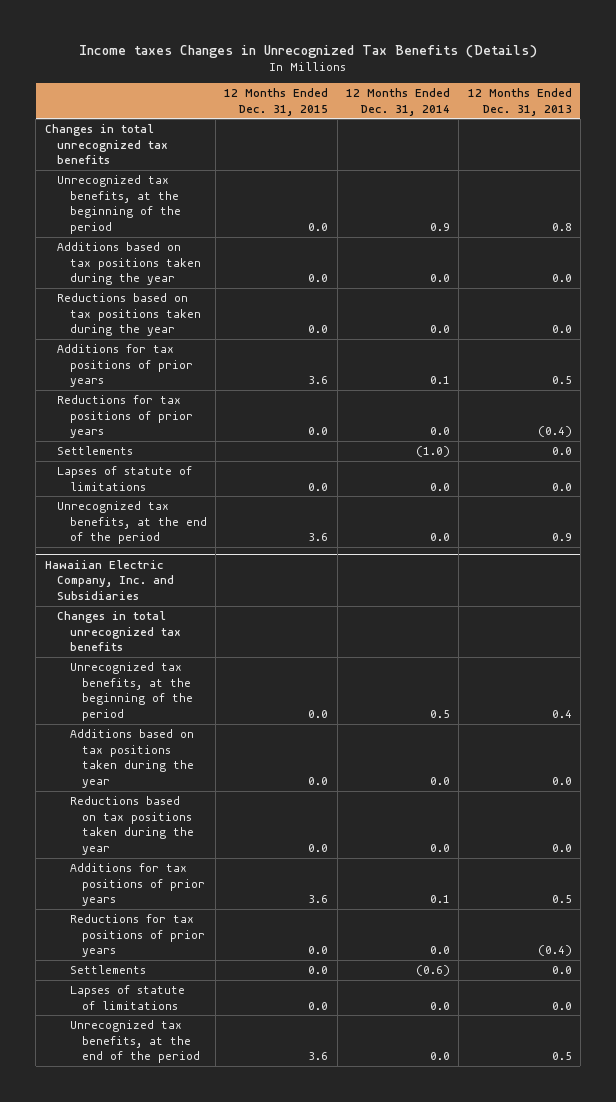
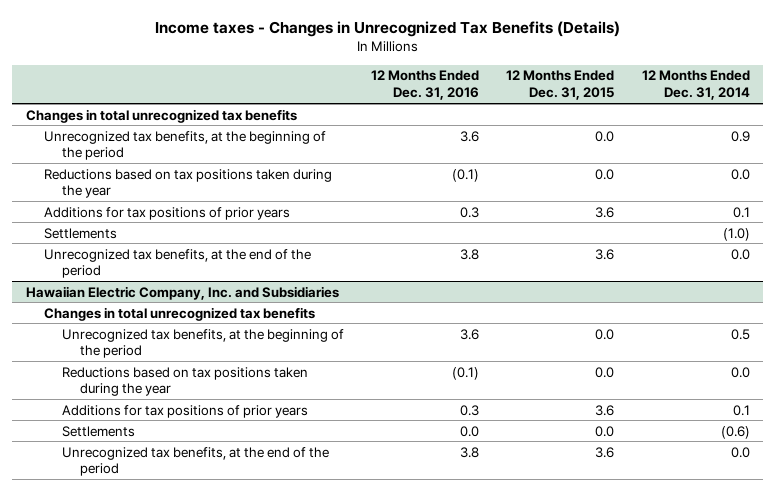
- Income taxes Changes in Unrecognized Tax Benefits (Details)
+ Income taxes - Changes in Unrecognized Tax Benefits (Details)
- | 12 Months Ended Dec. 31, 2015 | 12 Months Ended Dec. 31, 2014 | 12 Months Ended Dec. 31, 2013
+ | 12 Months Ended Dec. 31, 2016 | 12 Months Ended Dec. 31, 2015 | 12 Months Ended Dec. 31, 2014
- Additions based on tax positions taken during the year | 0.0 | 0.0 | 0.0
- Reductions for tax positions of prior years | 0.0 | 0.0 | (0.4)
- Lapses of statute of limitations | 0.0 | 0.0 | 0.0
@ Hawaiian Electric Company, Inc. and Subsidiaries
- Additions based on tax positions taken during the year | 0.0 | 0.0 | 0.0
- Reductions for tax positions of prior years | 0.0 | 0.0 | (0.4)
- Lapses of statute of limitations | 0.0 | 0.0 | 0.0

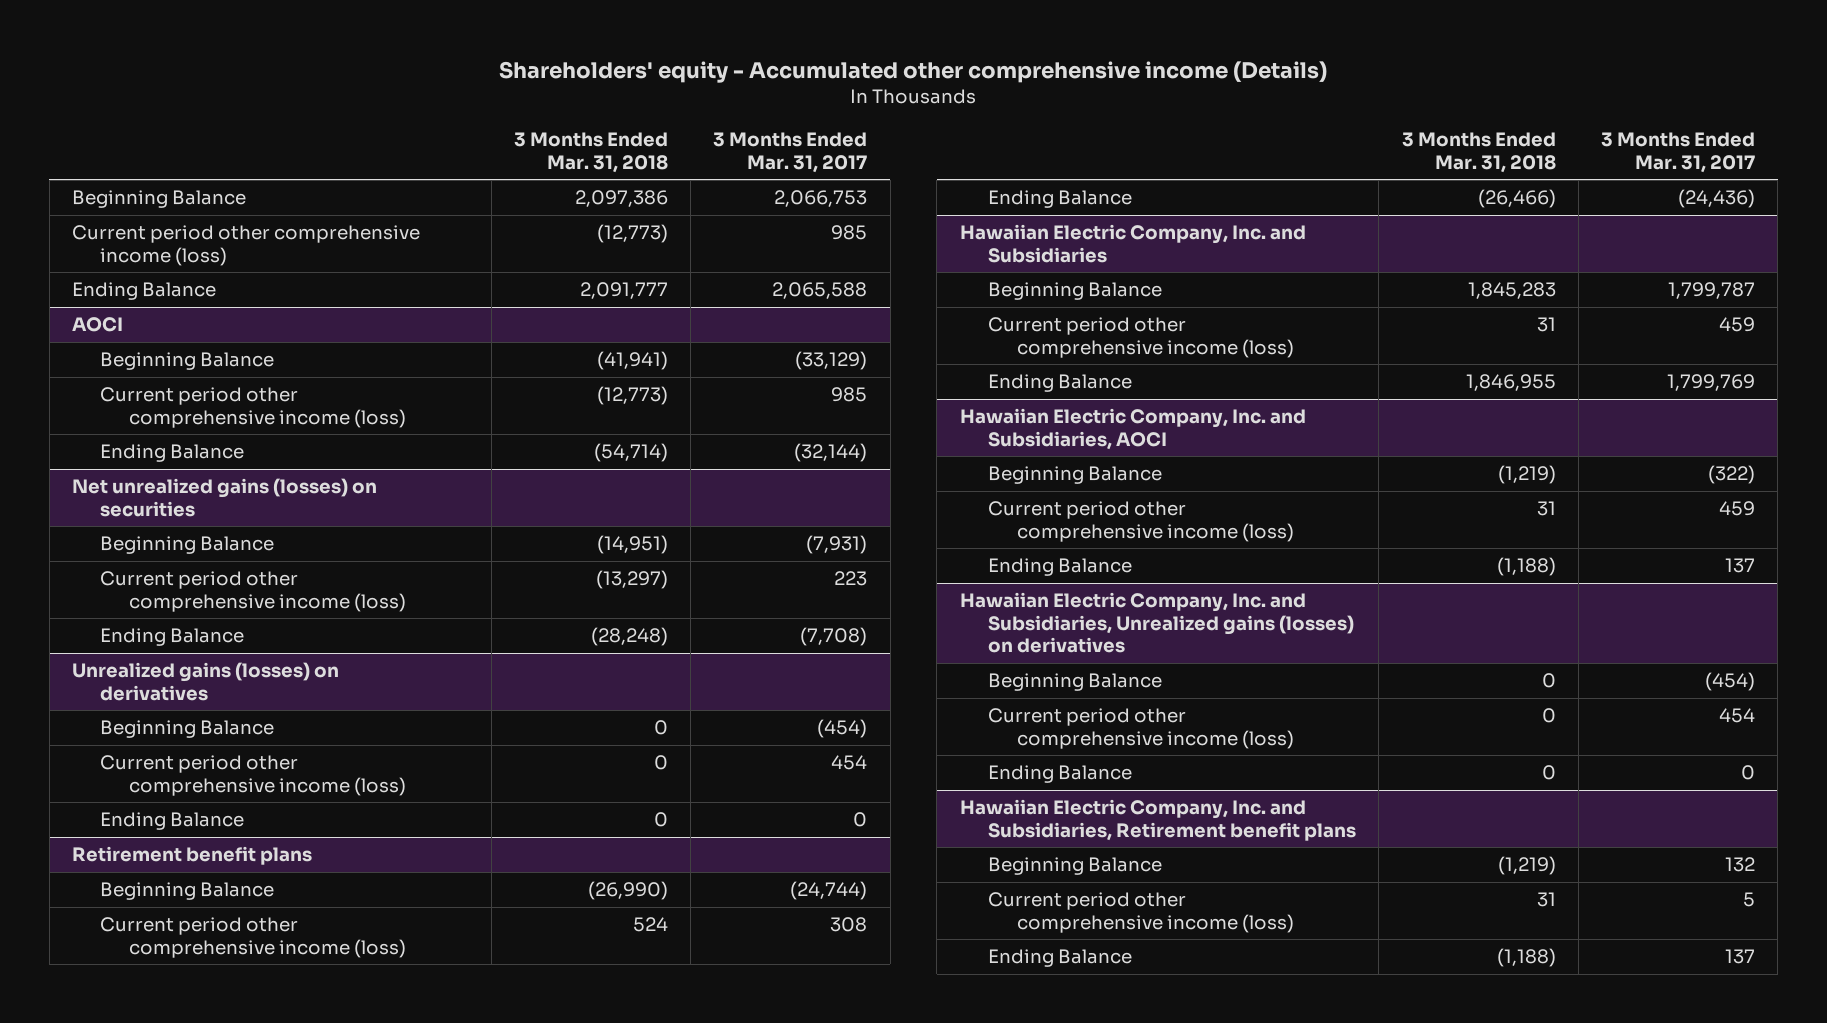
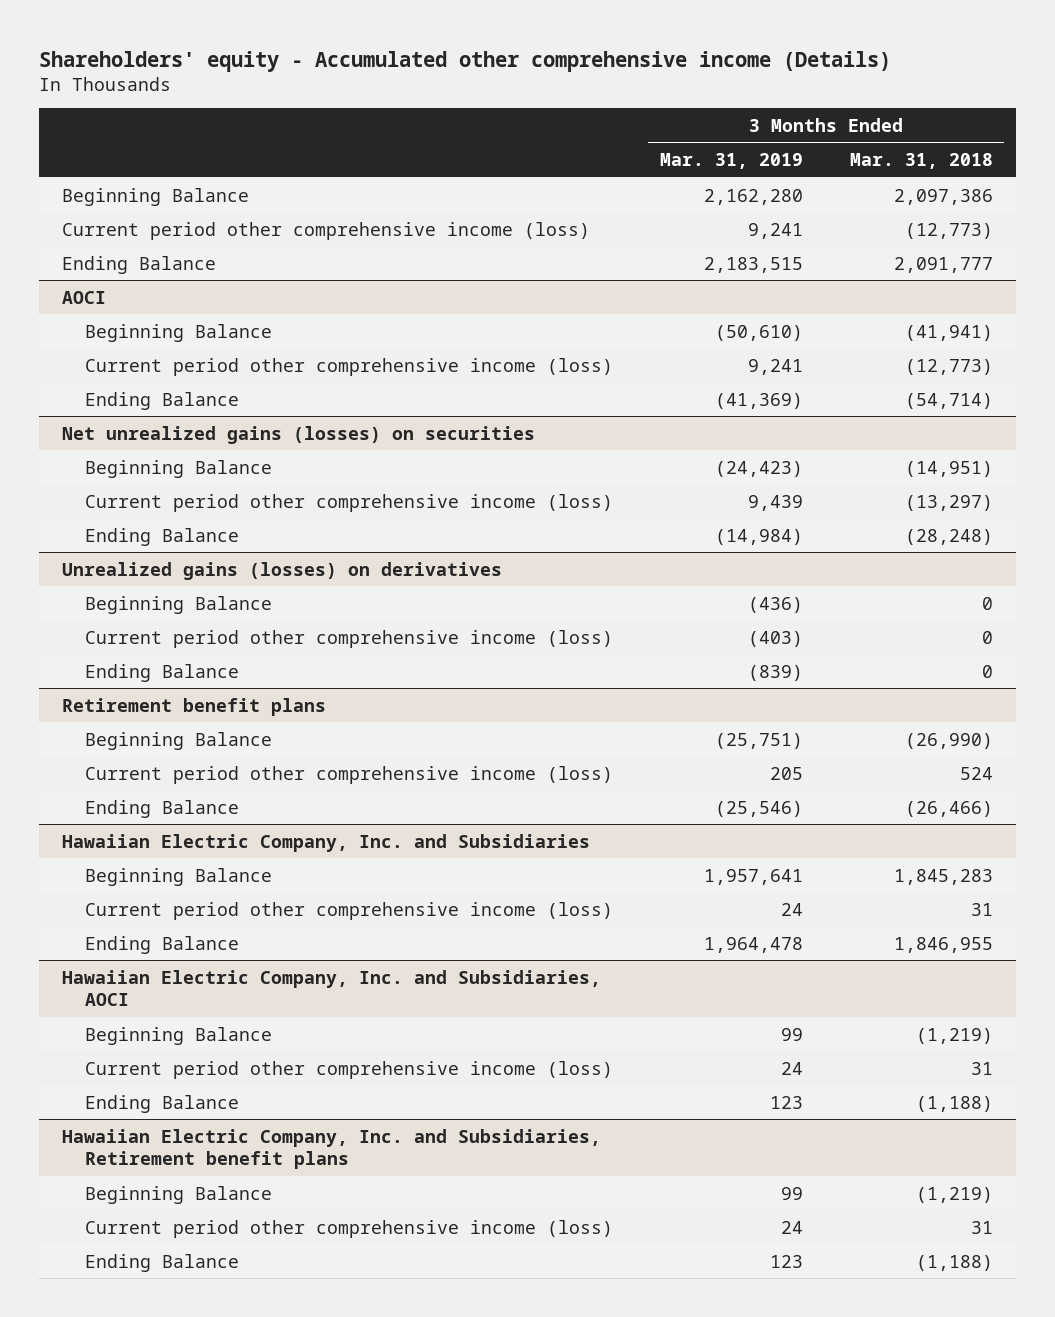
- | 3 Months Ended Mar. 31, 2018 | 3 Months Ended Mar. 31, 2017
+ | 3 Months Ended Mar. 31, 2019 | 3 Months Ended Mar. 31, 2018
- Hawaiian Electric Company, Inc. and Subsidiaries, Unrealized gains (losses) on derivatives
- Beginning Balance | 0 | (454)
- Current period other comprehensive income (loss) | 0 | 454
- Ending Balance | 0 | 0

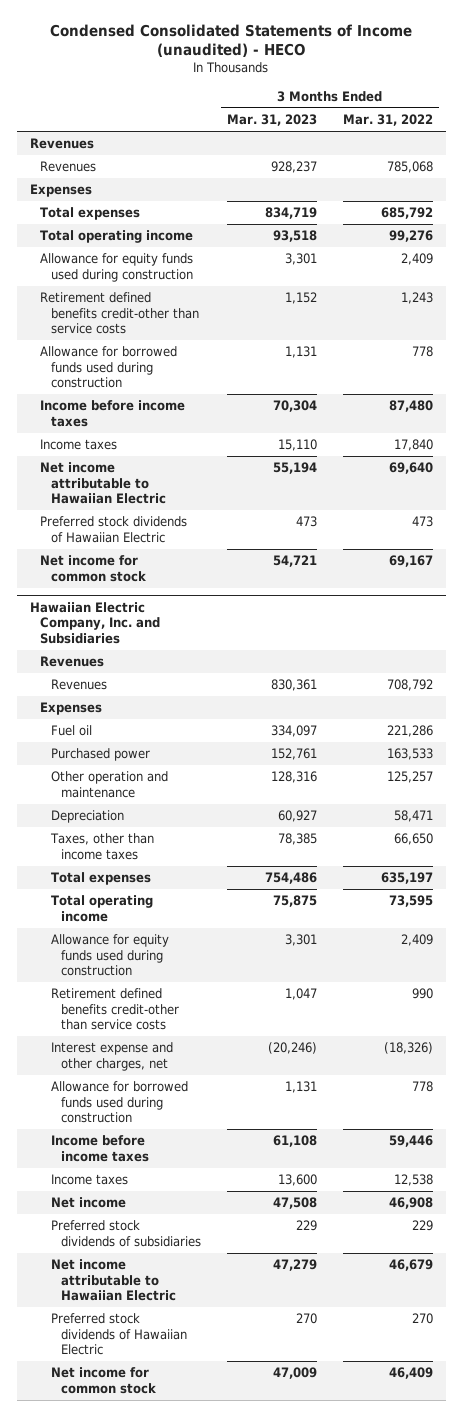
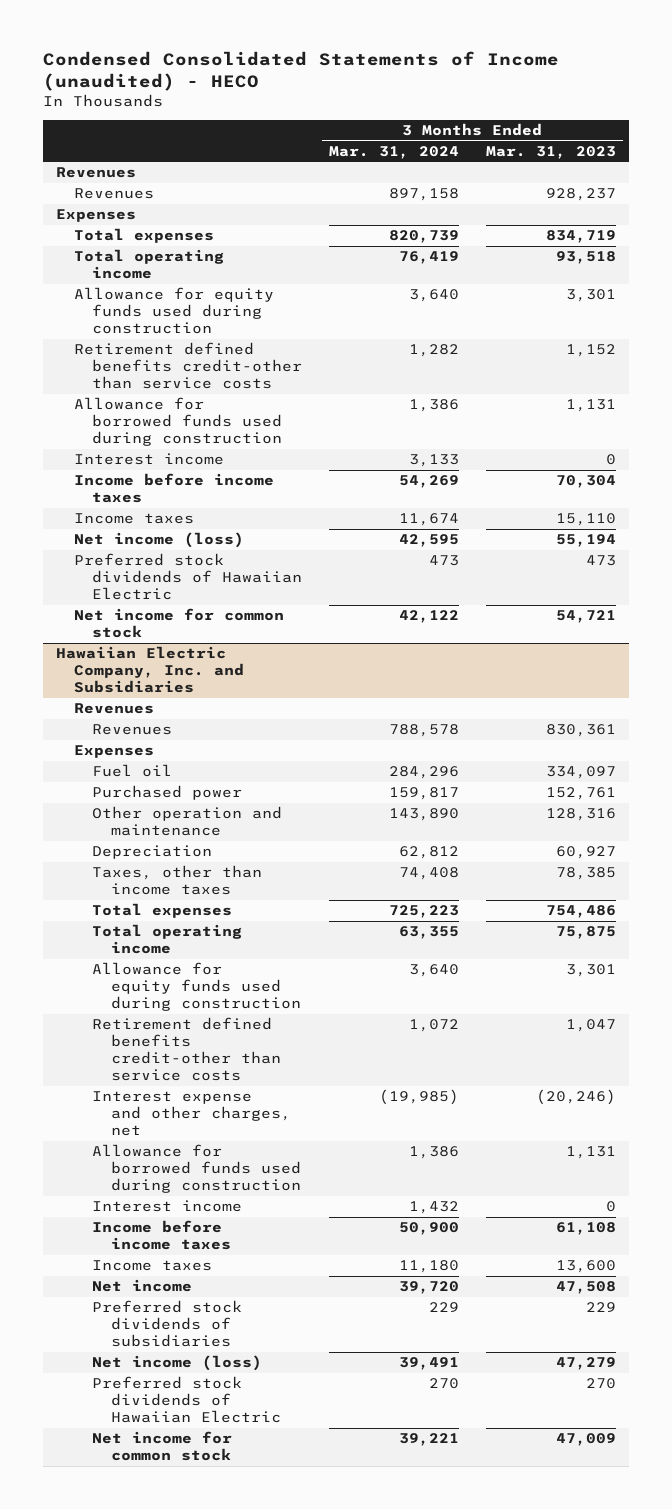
- | 3 Months Ended Mar. 31, 2023 | 3 Months Ended Mar. 31, 2022
+ | 3 Months Ended Mar. 31, 2024 | 3 Months Ended Mar. 31, 2023
+ Interest income | 3,133 | 0
- Net income attributable to Hawaiian Electric | 55,194 | 69,640
+ Net income (loss) | 42,595 | 55,194
@ Hawaiian Electric Company, Inc. and Subsidiaries
+ Interest income | 1,432 | 0
- Net income attributable to Hawaiian Electric | 47,279 | 46,679
+ Net income (loss) | 39,491 | 47,279

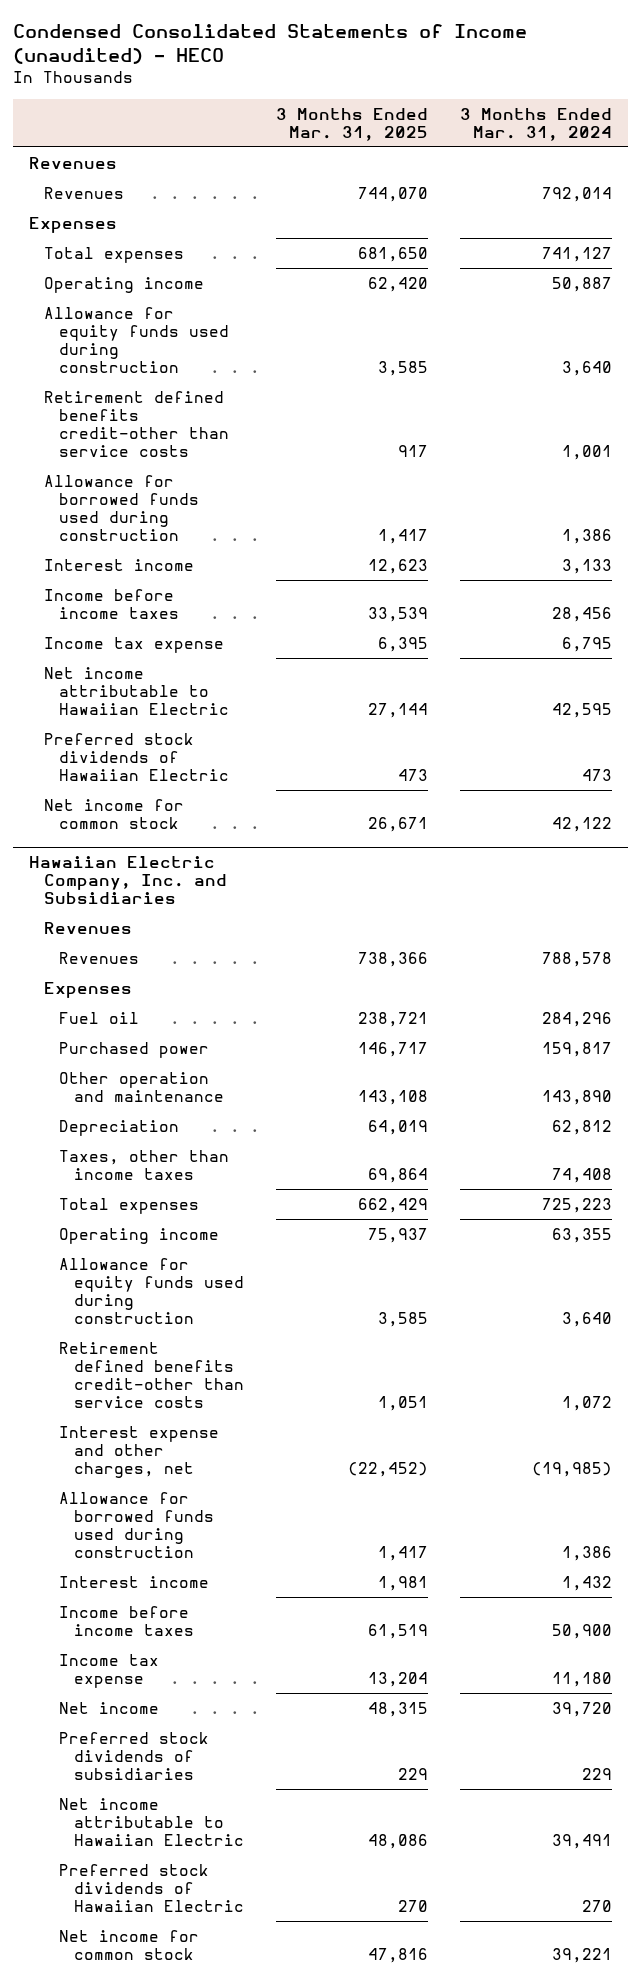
- | 3 Months Ended Mar. 31, 2024 | 3 Months Ended Mar. 31, 2023
+ | 3 Months Ended Mar. 31, 2025 | 3 Months Ended Mar. 31, 2024
- Revenues | 897,158 | 928,237
+ Revenues | 744,070 | 792,014
- Total expenses | 820,739 | 834,719
- Total operating income | 76,419 | 93,518
+ Total expenses | 681,650 | 741,127
+ Operating income | 62,420 | 50,887
- Retirement defined benefits credit-other than service costs | 1,282 | 1,152
+ Retirement defined benefits credit-other than service costs | 917 | 1,001
- Income before income taxes | 54,269 | 70,304
- Income taxes | 11,674 | 15,110
- Net income (loss) | 42,595 | 55,194
+ Income before income taxes | 33,539 | 28,456
+ Income tax expense | 6,395 | 6,795
+ Net income attributable to Hawaiian Electric | 27,144 | 42,595
@ Hawaiian Electric Company, Inc. and Subsidiaries
- Total operating income | 63,355 | 75,875
+ Operating income | 75,937 | 63,355
- Income taxes | 11,180 | 13,600
+ Income tax expense | 13,204 | 11,180
- Net income (loss) | 39,491 | 47,279
+ Net income attributable to Hawaiian Electric | 48,086 | 39,491

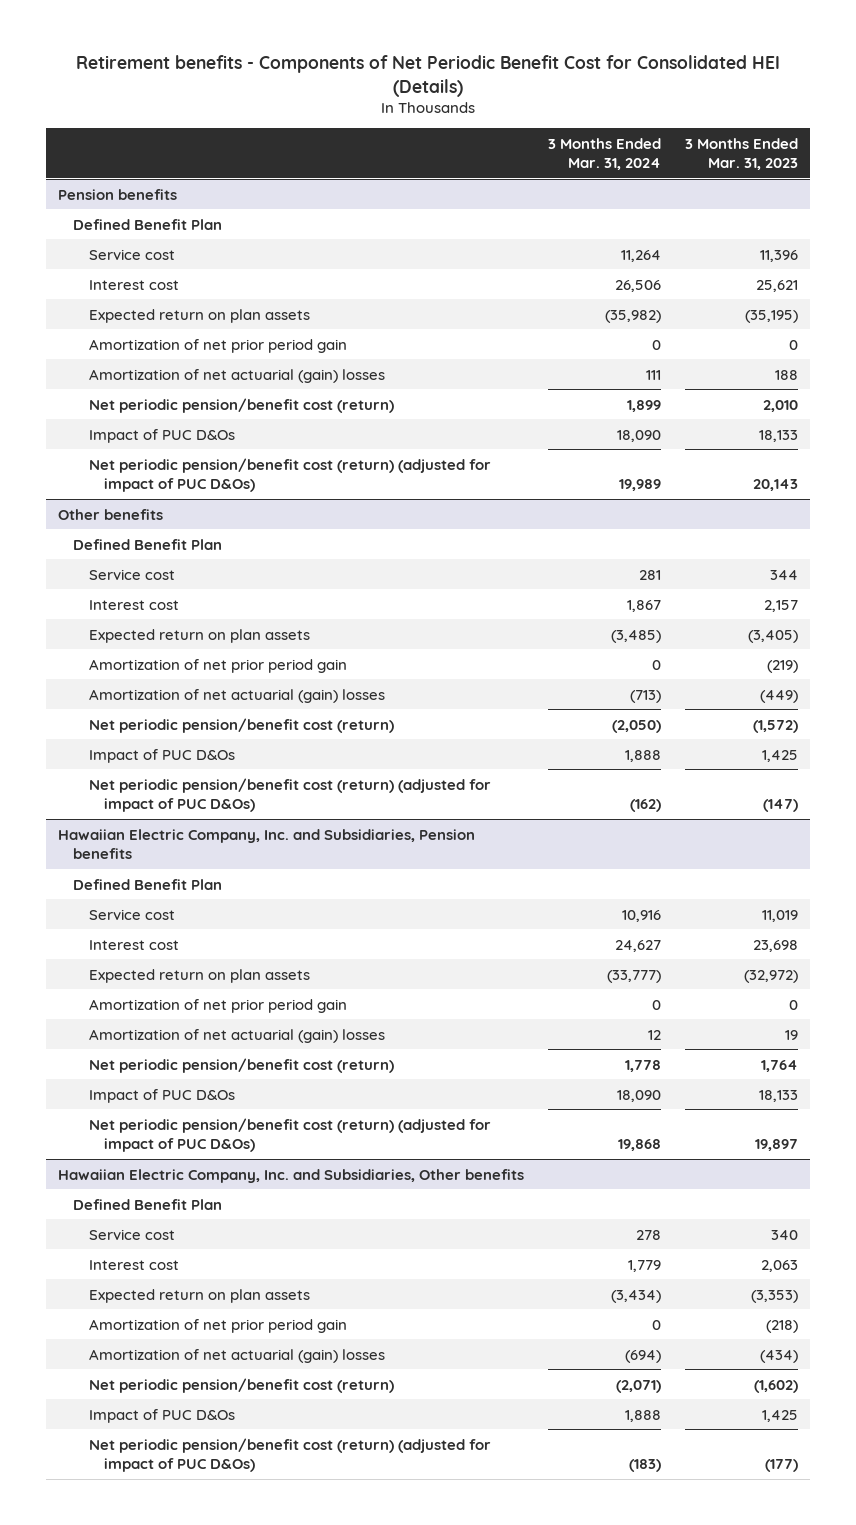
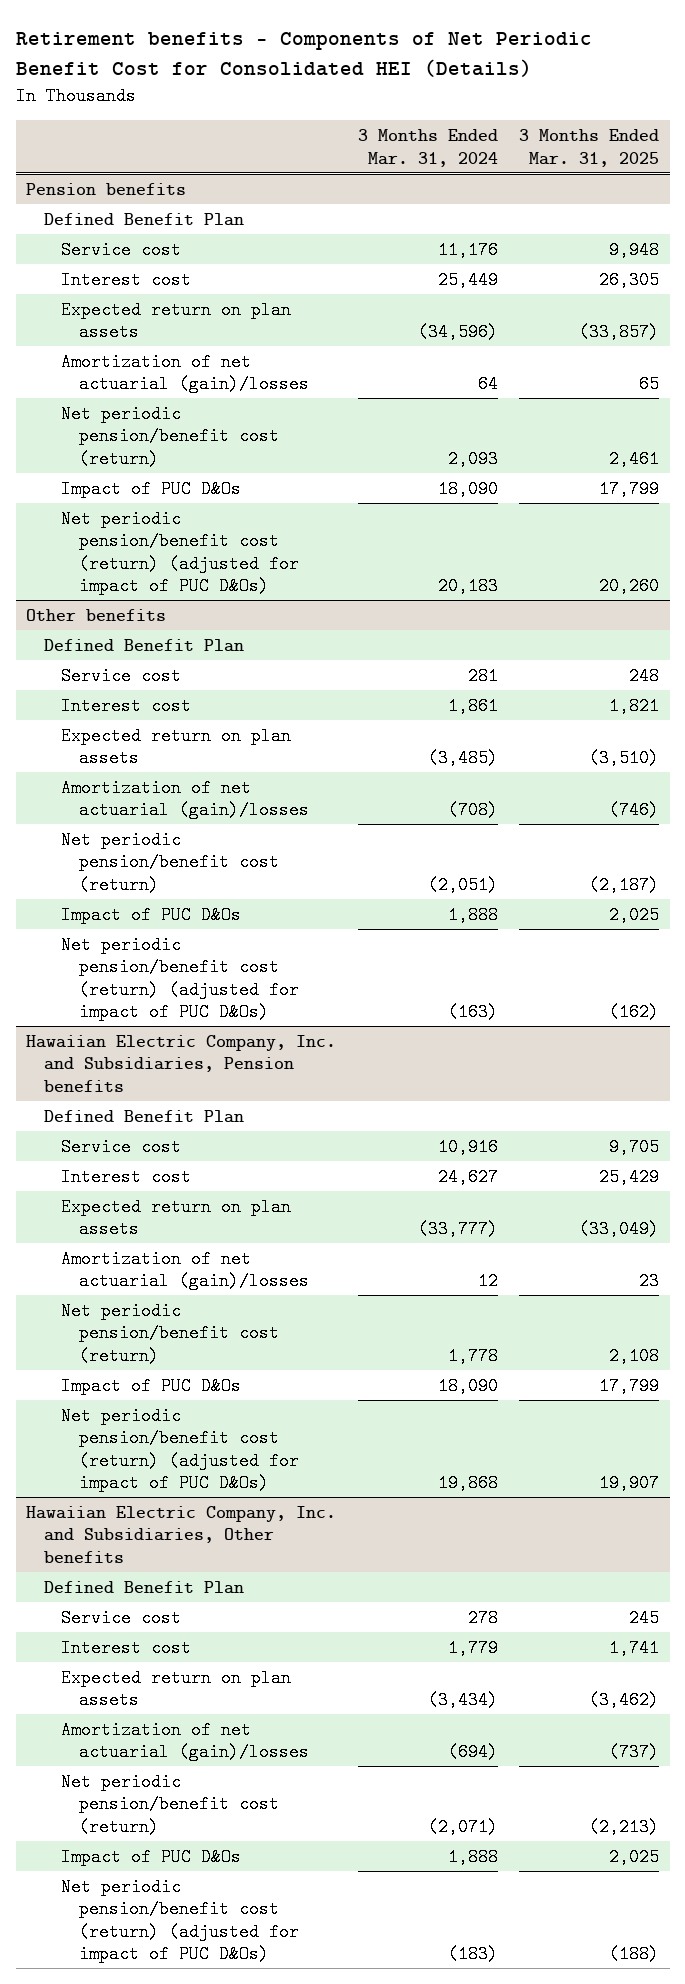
- | 3 Months Ended Mar. 31, 2024 | 3 Months Ended Mar. 31, 2023
+ | 3 Months Ended Mar. 31, 2024 | 3 Months Ended Mar. 31, 2025
@ Pension benefits
- Service cost | 11,264 | 11,396
- Interest cost | 26,506 | 25,621
- Expected return on plan assets | (35,982) | (35,195)
- Amortization of net prior period gain | 0 | 0
- Amortization of net actuarial (gain) losses | 111 | 188
- Net periodic pension/benefit cost (return) | 1,899 | 2,010
+ Service cost | 11,176 | 9,948
+ Interest cost | 25,449 | 26,305
+ Expected return on plan assets | (34,596) | (33,857)
+ Amortization of net actuarial (gain)/losses | 64 | 65
+ Net periodic pension/benefit cost (return) | 2,093 | 2,461
- Net periodic pension/benefit cost (return) (adjusted for impact of PUC D&Os) | 19,989 | 20,143
+ Net periodic pension/benefit cost (return) (adjusted for impact of PUC D&Os) | 20,183 | 20,260
@ Other benefits
- Interest cost | 1,867 | 2,157
+ Interest cost | 1,861 | 1,821
- Amortization of net prior period gain | 0 | (219)
- Amortization of net actuarial (gain) losses | (713) | (449)
- Net periodic pension/benefit cost (return) | (2,050) | (1,572)
+ Amortization of net actuarial (gain)/losses | (708) | (746)
+ Net periodic pension/benefit cost (return) | (2,051) | (2,187)
- Net periodic pension/benefit cost (return) (adjusted for impact of PUC D&Os) | (162) | (147)
+ Net periodic pension/benefit cost (return) (adjusted for impact of PUC D&Os) | (163) | (162)
@ Hawaiian Electric Company, Inc. and Subsidiaries, Pension benefits
- Amortization of net prior period gain | 0 | 0
- Amortization of net actuarial (gain) losses | 12 | 19
+ Amortization of net actuarial (gain)/losses | 12 | 23
@ Hawaiian Electric Company, Inc. and Subsidiaries, Other benefits
- Amortization of net prior period gain | 0 | (218)
- Amortization of net actuarial (gain) losses | (694) | (434)
+ Amortization of net actuarial (gain)/losses | (694) | (737)

